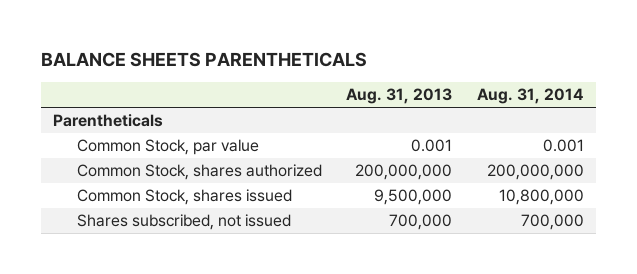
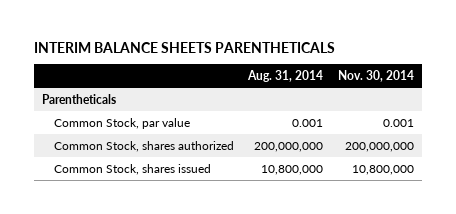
- BALANCE SHEETS PARENTHETICALS
+ INTERIM BALANCE SHEETS PARENTHETICALS
- | Aug. 31, 2013 | Aug. 31, 2014
+ | Aug. 31, 2014 | Nov. 30, 2014
- Shares subscribed, not issued | 700,000 | 700,000

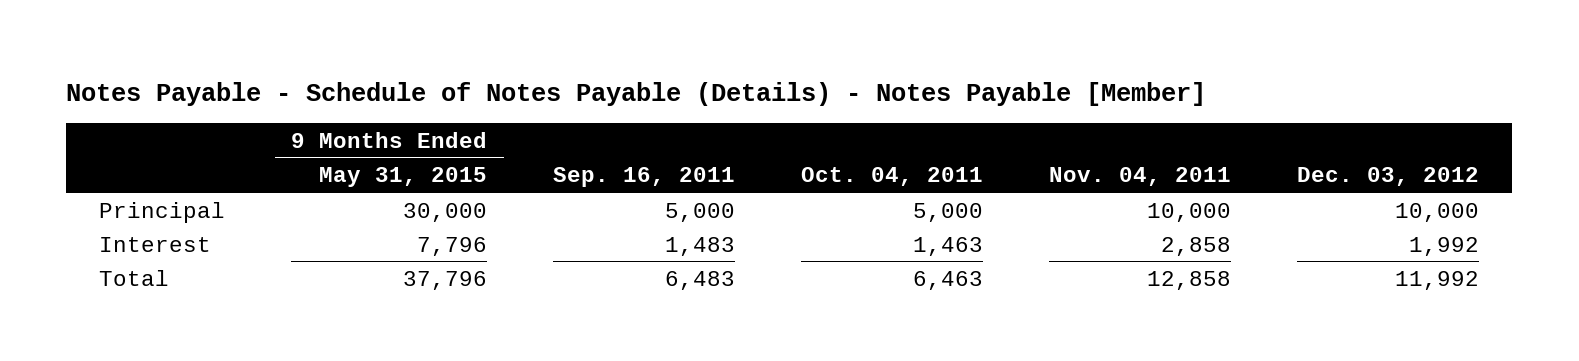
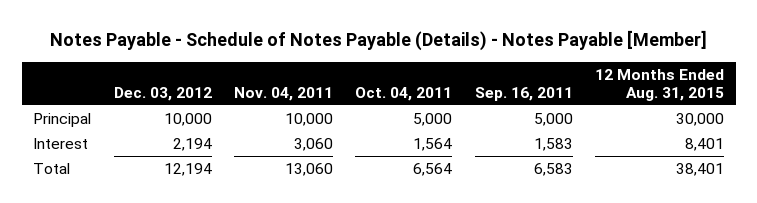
- | 9 Months Ended May 31, 2015 | Sep. 16, 2011 | Oct. 04, 2011 | Nov. 04, 2011 | Dec. 03, 2012
+ | Dec. 03, 2012 | Nov. 04, 2011 | Oct. 04, 2011 | Sep. 16, 2011 | 12 Months Ended Aug. 31, 2015
- Interest | 7,796 | 1,483 | 1,463 | 2,858 | 1,992
- Total | 37,796 | 6,483 | 6,463 | 12,858 | 11,992
+ Interest | 2,194 | 3,060 | 1,564 | 1,583 | 8,401
+ Total | 12,194 | 13,060 | 6,564 | 6,583 | 38,401

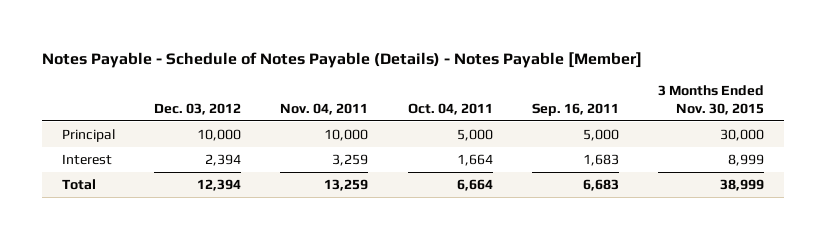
- | Dec. 03, 2012 | Nov. 04, 2011 | Oct. 04, 2011 | Sep. 16, 2011 | 12 Months Ended Aug. 31, 2015
+ | Dec. 03, 2012 | Nov. 04, 2011 | Oct. 04, 2011 | Sep. 16, 2011 | 3 Months Ended Nov. 30, 2015
- Interest | 2,194 | 3,060 | 1,564 | 1,583 | 8,401
- Total | 12,194 | 13,060 | 6,564 | 6,583 | 38,401
+ Interest | 2,394 | 3,259 | 1,664 | 1,683 | 8,999
+ Total | 12,394 | 13,259 | 6,664 | 6,683 | 38,999

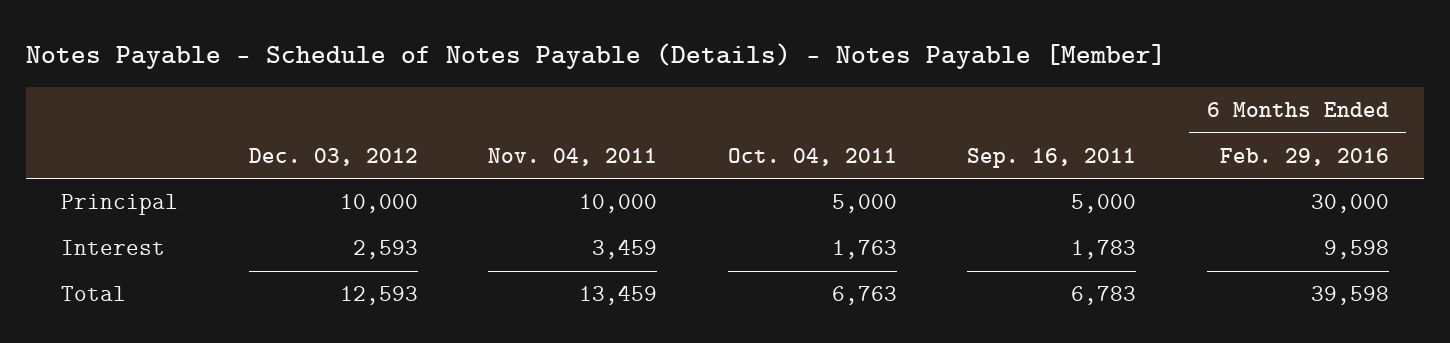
- | Dec. 03, 2012 | Nov. 04, 2011 | Oct. 04, 2011 | Sep. 16, 2011 | 3 Months Ended Nov. 30, 2015
+ | Dec. 03, 2012 | Nov. 04, 2011 | Oct. 04, 2011 | Sep. 16, 2011 | 6 Months Ended Feb. 29, 2016
- Interest | 2,394 | 3,259 | 1,664 | 1,683 | 8,999
- Total | 12,394 | 13,259 | 6,664 | 6,683 | 38,999
+ Interest | 2,593 | 3,459 | 1,763 | 1,783 | 9,598
+ Total | 12,593 | 13,459 | 6,763 | 6,783 | 39,598

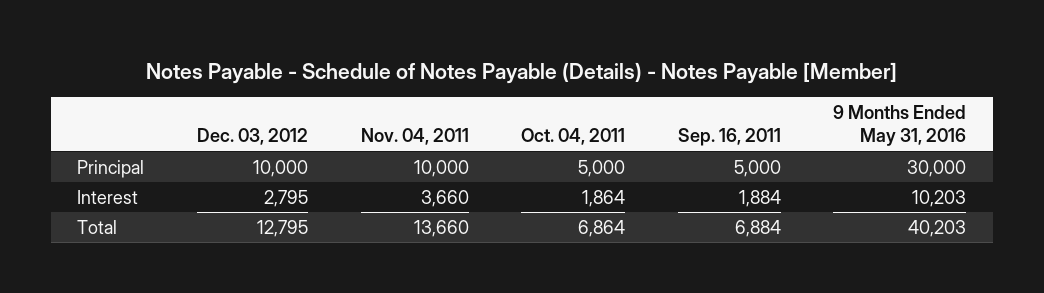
- | Dec. 03, 2012 | Nov. 04, 2011 | Oct. 04, 2011 | Sep. 16, 2011 | 6 Months Ended Feb. 29, 2016
+ | Dec. 03, 2012 | Nov. 04, 2011 | Oct. 04, 2011 | Sep. 16, 2011 | 9 Months Ended May 31, 2016
- Interest | 2,593 | 3,459 | 1,763 | 1,783 | 9,598
- Total | 12,593 | 13,459 | 6,763 | 6,783 | 39,598
+ Interest | 2,795 | 3,660 | 1,864 | 1,884 | 10,203
+ Total | 12,795 | 13,660 | 6,864 | 6,884 | 40,203

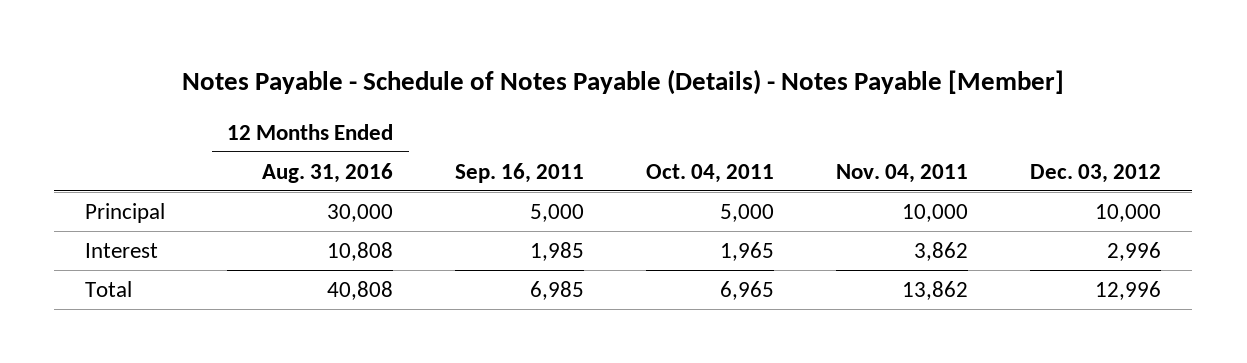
- | Dec. 03, 2012 | Nov. 04, 2011 | Oct. 04, 2011 | Sep. 16, 2011 | 9 Months Ended May 31, 2016
+ | 12 Months Ended Aug. 31, 2016 | Sep. 16, 2011 | Oct. 04, 2011 | Nov. 04, 2011 | Dec. 03, 2012
- Interest | 2,795 | 3,660 | 1,864 | 1,884 | 10,203
- Total | 12,795 | 13,660 | 6,864 | 6,884 | 40,203
+ Interest | 10,808 | 1,985 | 1,965 | 3,862 | 2,996
+ Total | 40,808 | 6,985 | 6,965 | 13,862 | 12,996

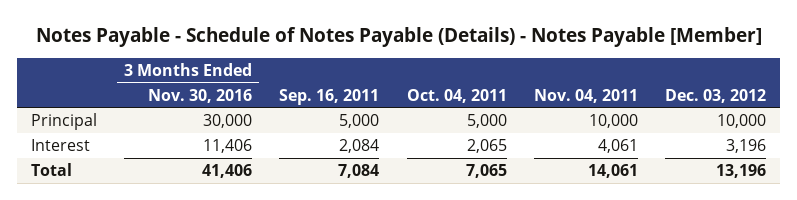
- | 12 Months Ended Aug. 31, 2016 | Sep. 16, 2011 | Oct. 04, 2011 | Nov. 04, 2011 | Dec. 03, 2012
+ | 3 Months Ended Nov. 30, 2016 | Sep. 16, 2011 | Oct. 04, 2011 | Nov. 04, 2011 | Dec. 03, 2012
- Interest | 10,808 | 1,985 | 1,965 | 3,862 | 2,996
- Total | 40,808 | 6,985 | 6,965 | 13,862 | 12,996
+ Interest | 11,406 | 2,084 | 2,065 | 4,061 | 3,196
+ Total | 41,406 | 7,084 | 7,065 | 14,061 | 13,196

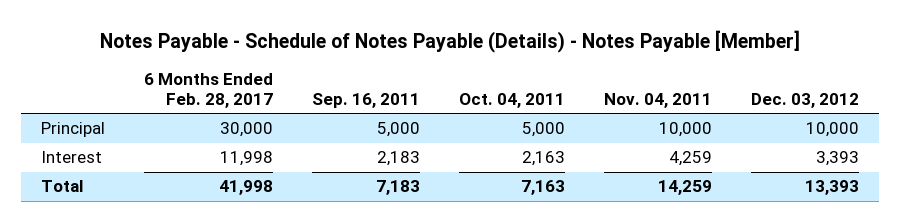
- | 3 Months Ended Nov. 30, 2016 | Sep. 16, 2011 | Oct. 04, 2011 | Nov. 04, 2011 | Dec. 03, 2012
+ | 6 Months Ended Feb. 28, 2017 | Sep. 16, 2011 | Oct. 04, 2011 | Nov. 04, 2011 | Dec. 03, 2012
- Interest | 11,406 | 2,084 | 2,065 | 4,061 | 3,196
- Total | 41,406 | 7,084 | 7,065 | 14,061 | 13,196
+ Interest | 11,998 | 2,183 | 2,163 | 4,259 | 3,393
+ Total | 41,998 | 7,183 | 7,163 | 14,259 | 13,393

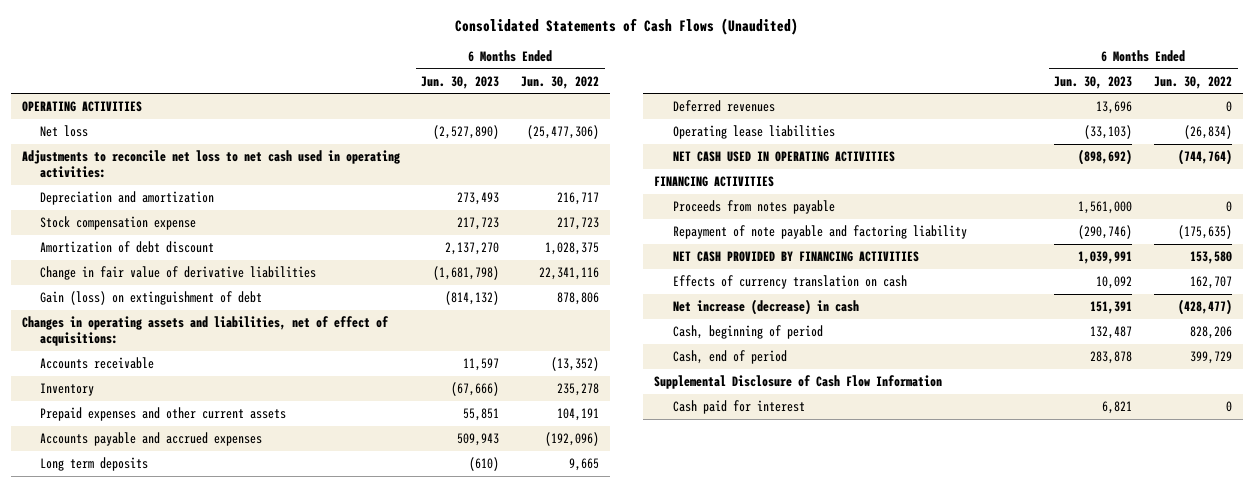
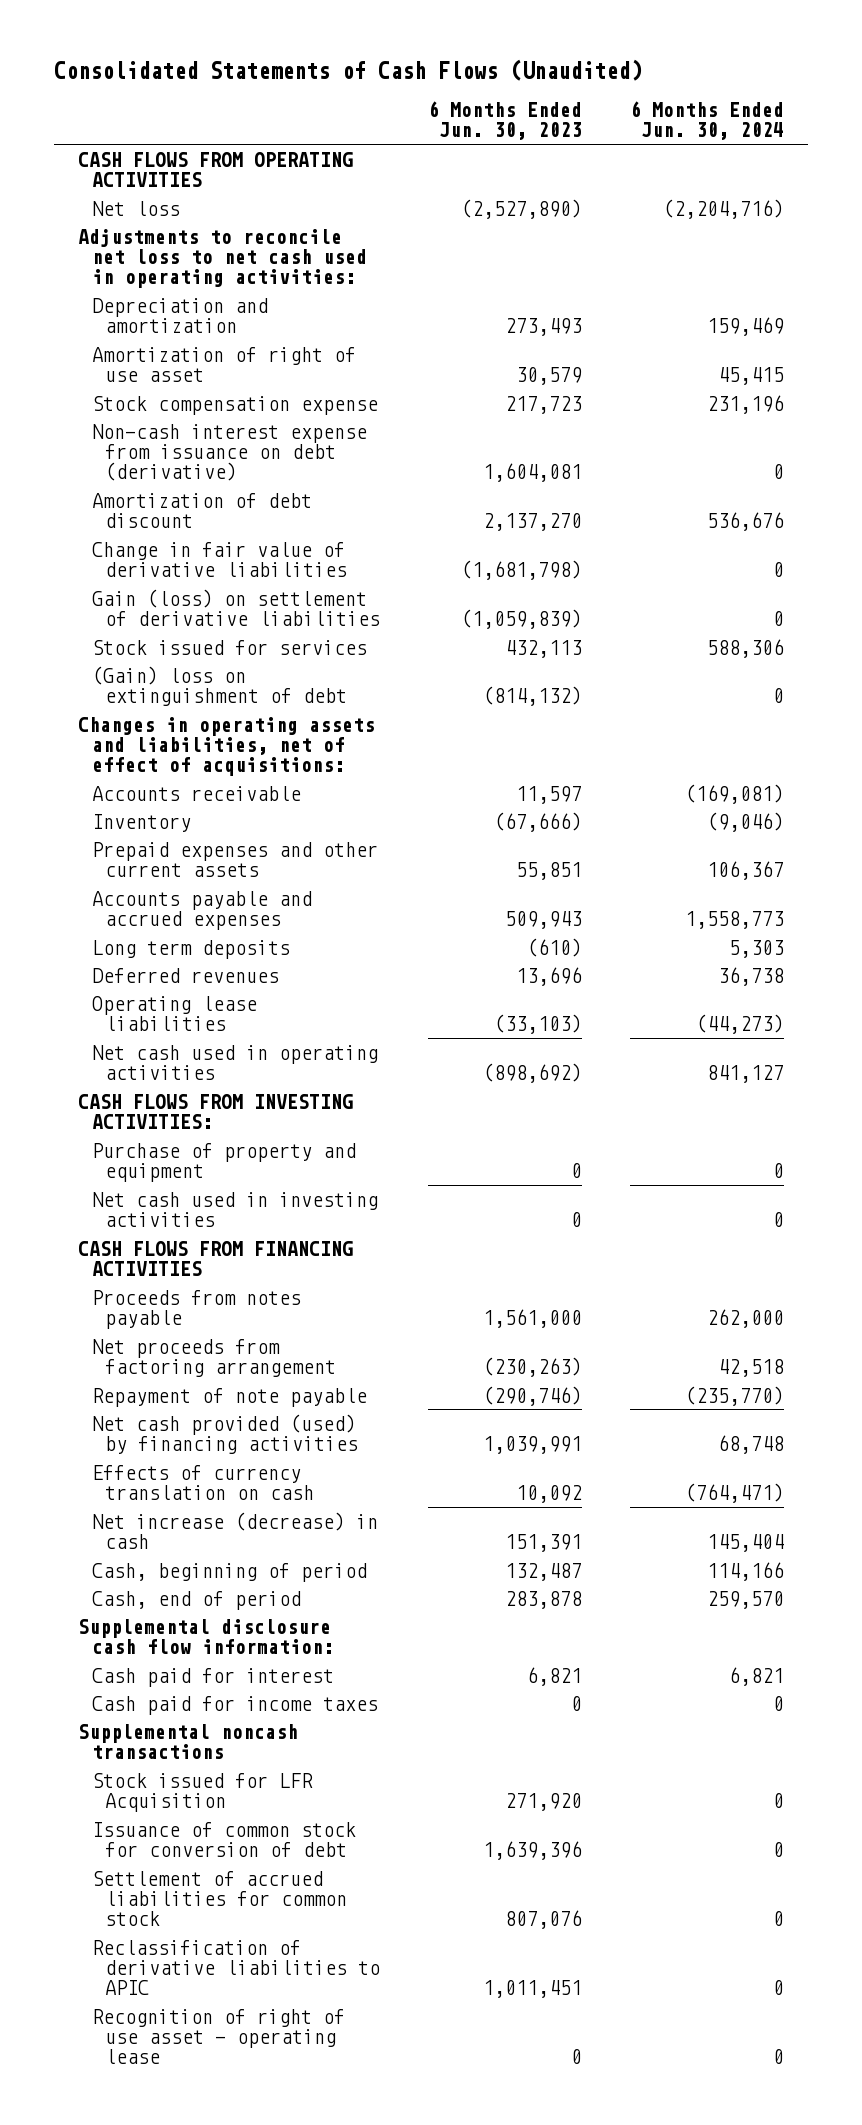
- | 6 Months Ended Jun. 30, 2023 | 6 Months Ended Jun. 30, 2022
+ | 6 Months Ended Jun. 30, 2023 | 6 Months Ended Jun. 30, 2024
- OPERATING ACTIVITIES
+ CASH FLOWS FROM OPERATING ACTIVITIES
+ Amortization of right of use asset | 30,579 | 45,415
+ Non-cash interest expense from issuance on debt (derivative) | 1,604,081 | 0
- Gain (loss) on extinguishment of debt | (814,132) | 878,806
+ Gain (loss) on settlement of derivative liabilities | (1,059,839) | 0
+ Stock issued for services | 432,113 | 588,306
+ (Gain) loss on extinguishment of debt | (814,132) | 0
- NET CASH USED IN OPERATING ACTIVITIES | (898,692) | (744,764)
- FINANCING ACTIVITIES
+ Net cash used in operating activities | (898,692) | 841,127
+ CASH FLOWS FROM INVESTING ACTIVITIES:
+ Purchase of property and equipment | 0 | 0
+ Net cash used in investing activities | 0 | 0
+ CASH FLOWS FROM FINANCING ACTIVITIES
- Repayment of note payable and factoring liability | (290,746) | (175,635)
- NET CASH PROVIDED BY FINANCING ACTIVITIES | 1,039,991 | 153,580
+ Net proceeds from factoring arrangement | (230,263) | 42,518
+ Repayment of note payable | (290,746) | (235,770)
+ Net cash provided (used) by financing activities | 1,039,991 | 68,748
- Supplemental Disclosure of Cash Flow Information
+ Supplemental disclosure cash flow information:
+ Cash paid for income taxes | 0 | 0
+ Supplemental noncash transactions
+ Stock issued for LFR Acquisition | 271,920 | 0
+ Issuance of common stock for conversion of debt | 1,639,396 | 0
+ Settlement of accrued liabilities for common stock | 807,076 | 0
+ Reclassification of derivative liabilities to APIC | 1,011,451 | 0
+ Recognition of right of use asset - operating lease | 0 | 0

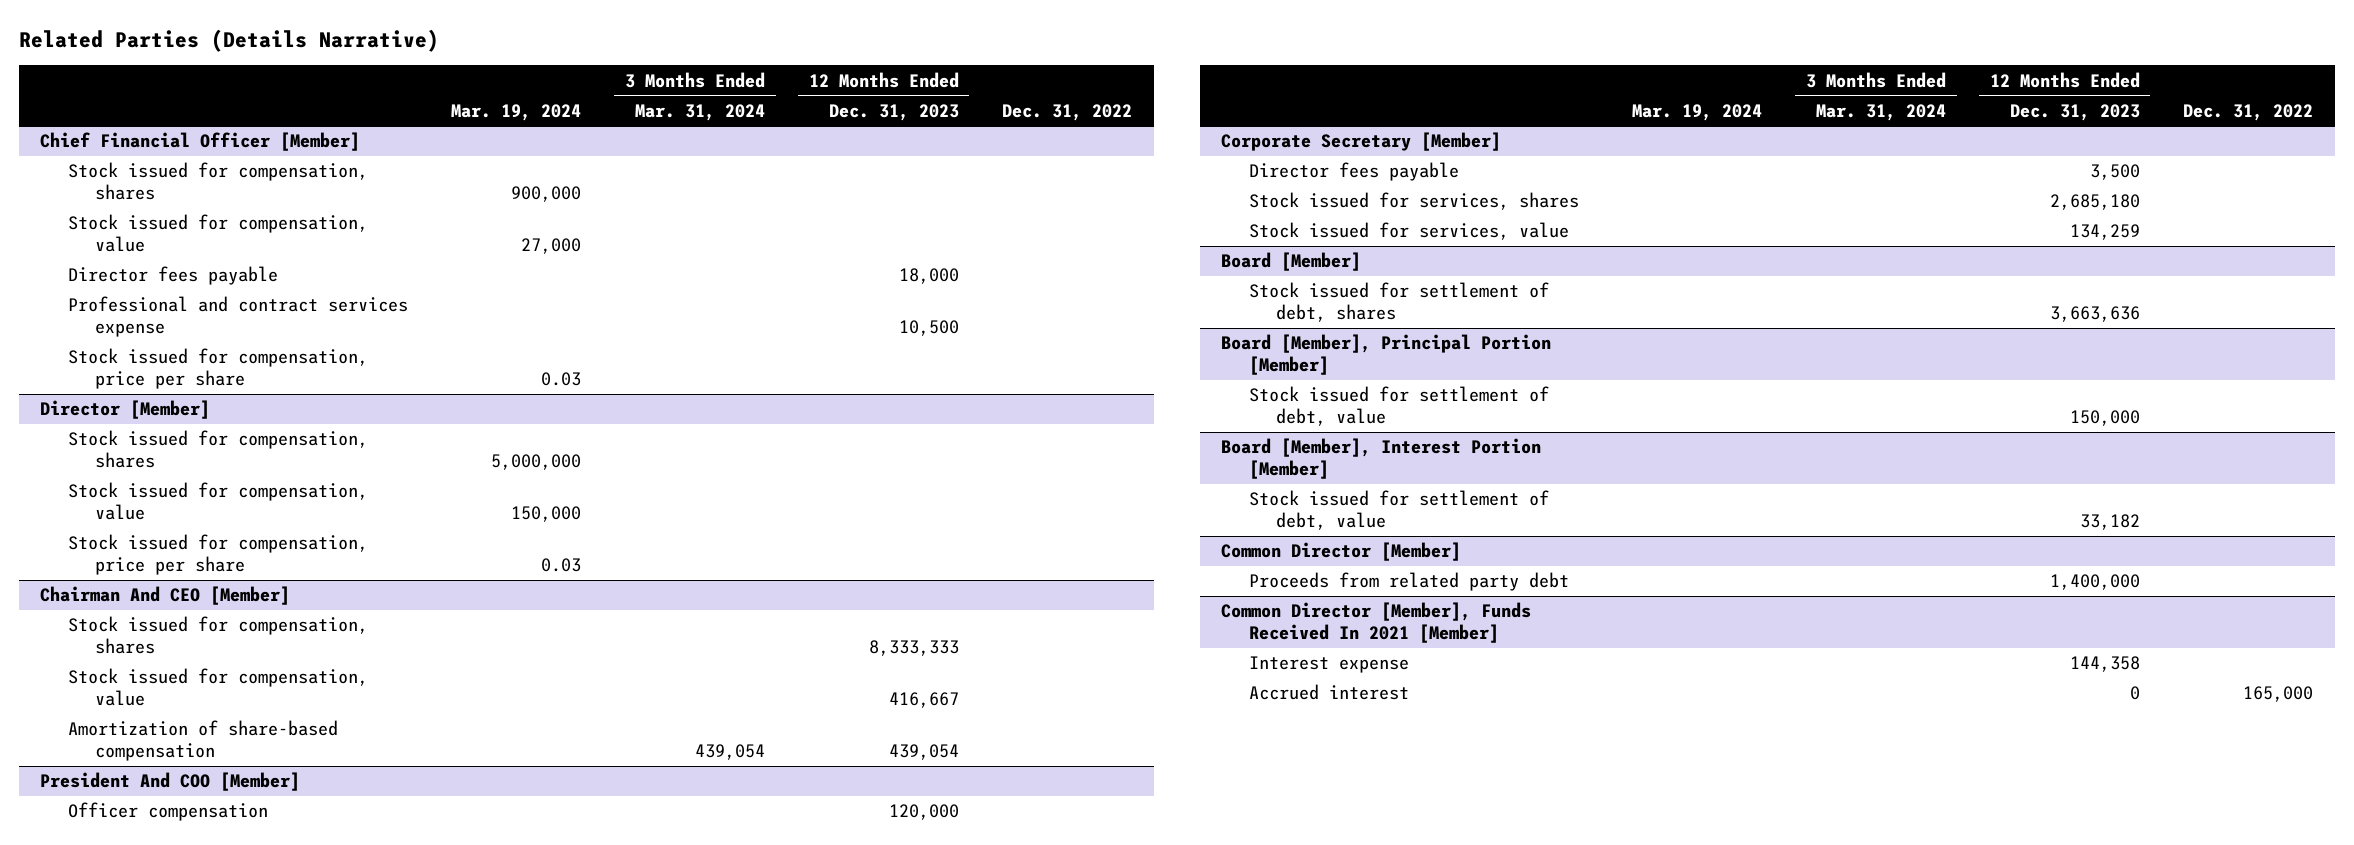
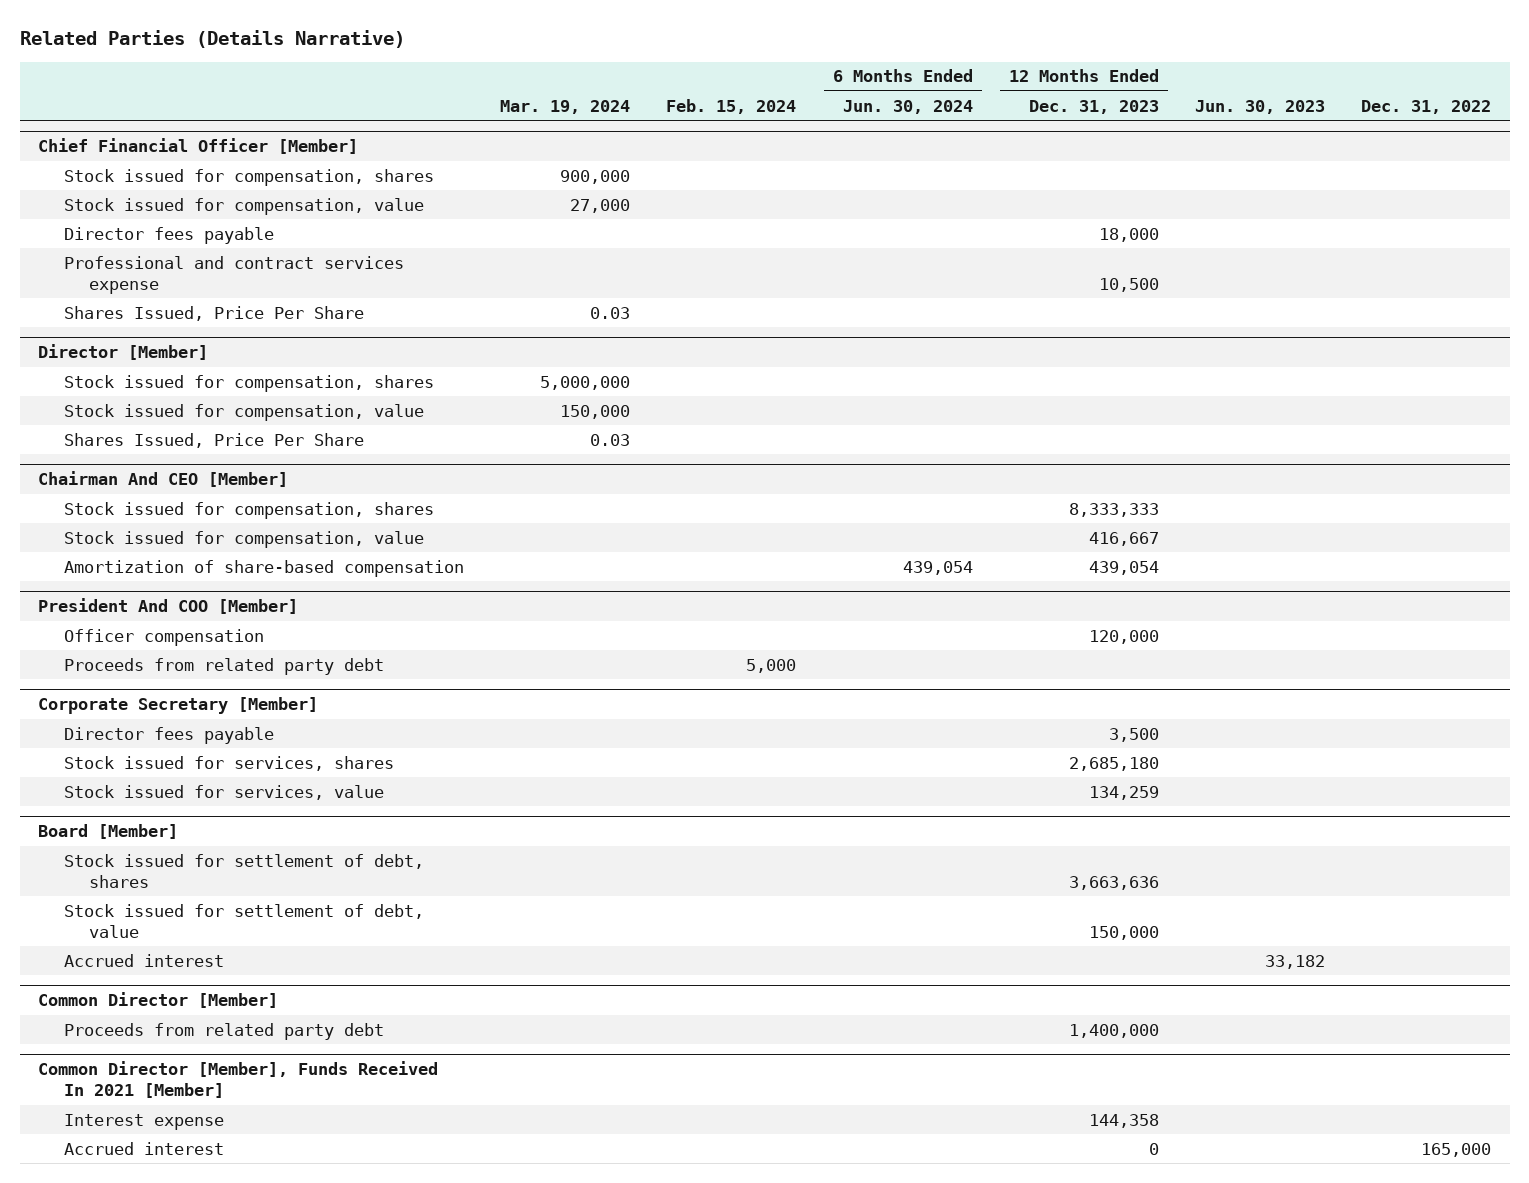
- | Mar. 19, 2024 | 3 Months Ended Mar. 31, 2024 | 12 Months Ended Dec. 31, 2023 | Dec. 31, 2022
+ | Mar. 19, 2024 | Feb. 15, 2024 | 6 Months Ended Jun. 30, 2024 | 12 Months Ended Dec. 31, 2023 | Jun. 30, 2023 | Dec. 31, 2022
@ Chief Financial Officer [Member]
- Stock issued for compensation, price per share | 0.03 | | |
+ Shares Issued, Price Per Share | 0.03 | | | | |
@ Director [Member]
- Stock issued for compensation, price per share | 0.03 | | |
+ Shares Issued, Price Per Share | 0.03 | | | | |
@ President And COO [Member]
+ Proceeds from related party debt | | 5,000 | | | |
- Board [Member], Principal Portion [Member]
- Board [Member], Interest Portion [Member]
- Stock issued for settlement of debt, value | | | 33,182 |
@ Board [Member]
+ Accrued interest | | | | | 33,182 |

